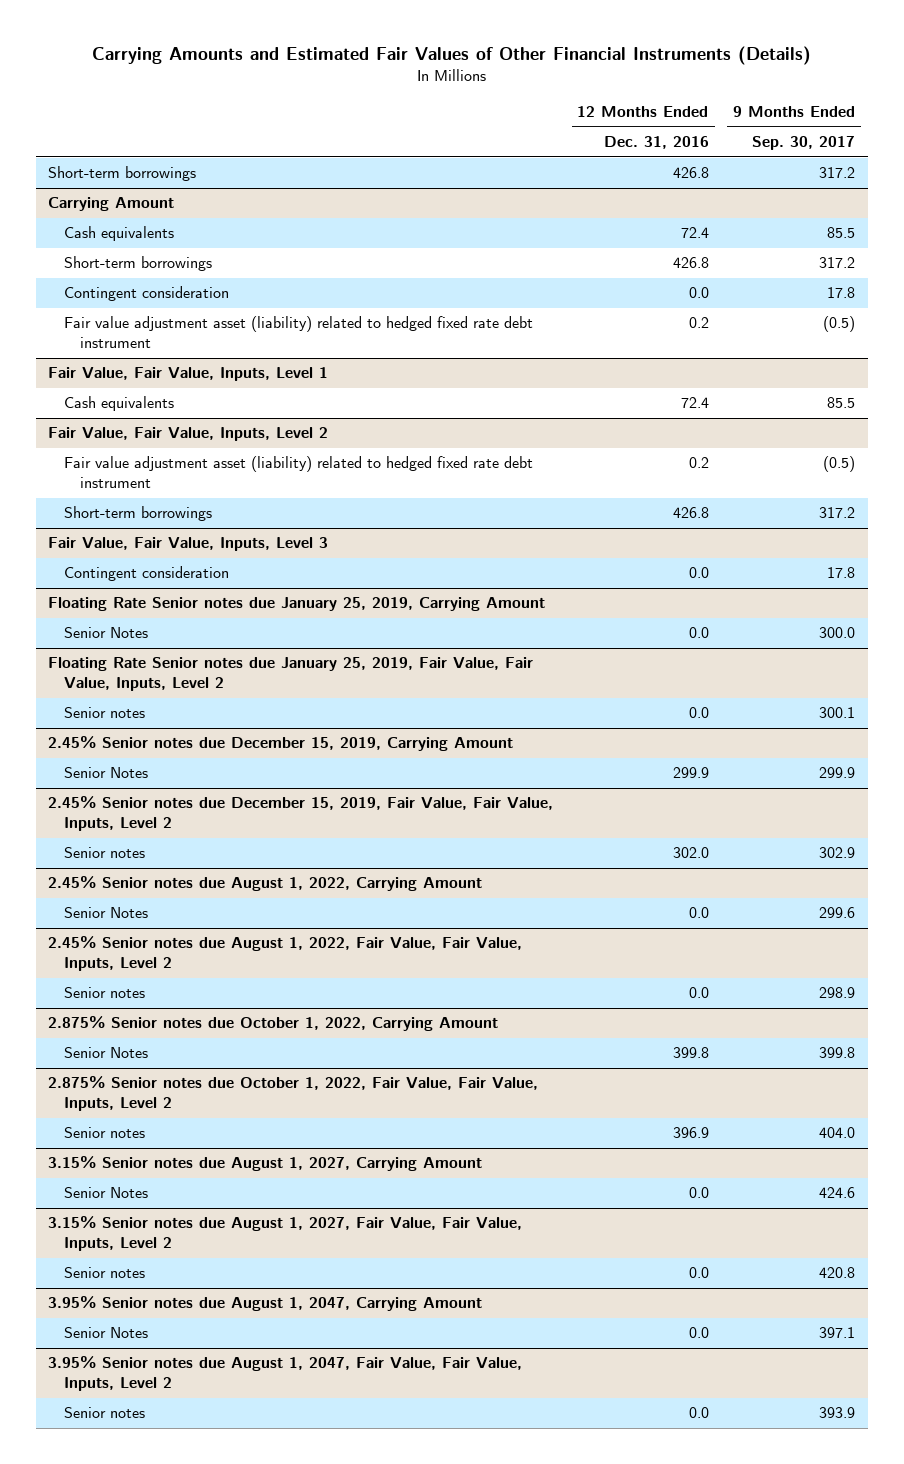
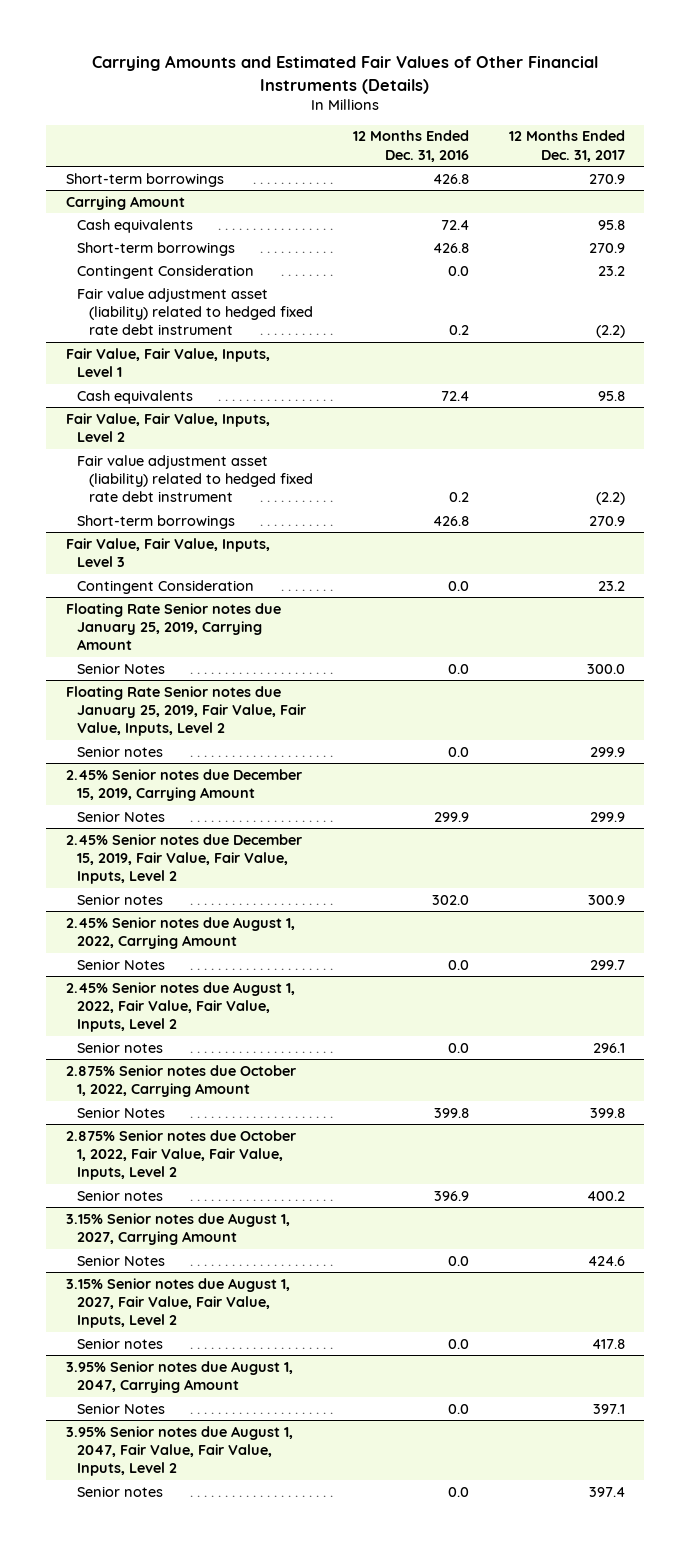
- | 12 Months Ended Dec. 31, 2016 | 9 Months Ended Sep. 30, 2017
+ | 12 Months Ended Dec. 31, 2016 | 12 Months Ended Dec. 31, 2017
@ Carrying Amount
- Contingent consideration | 0.0 | 17.8
+ Contingent Consideration | 0.0 | 23.2
@ Fair Value, Fair Value, Inputs, Level 3
- Contingent consideration | 0.0 | 17.8
+ Contingent Consideration | 0.0 | 23.2

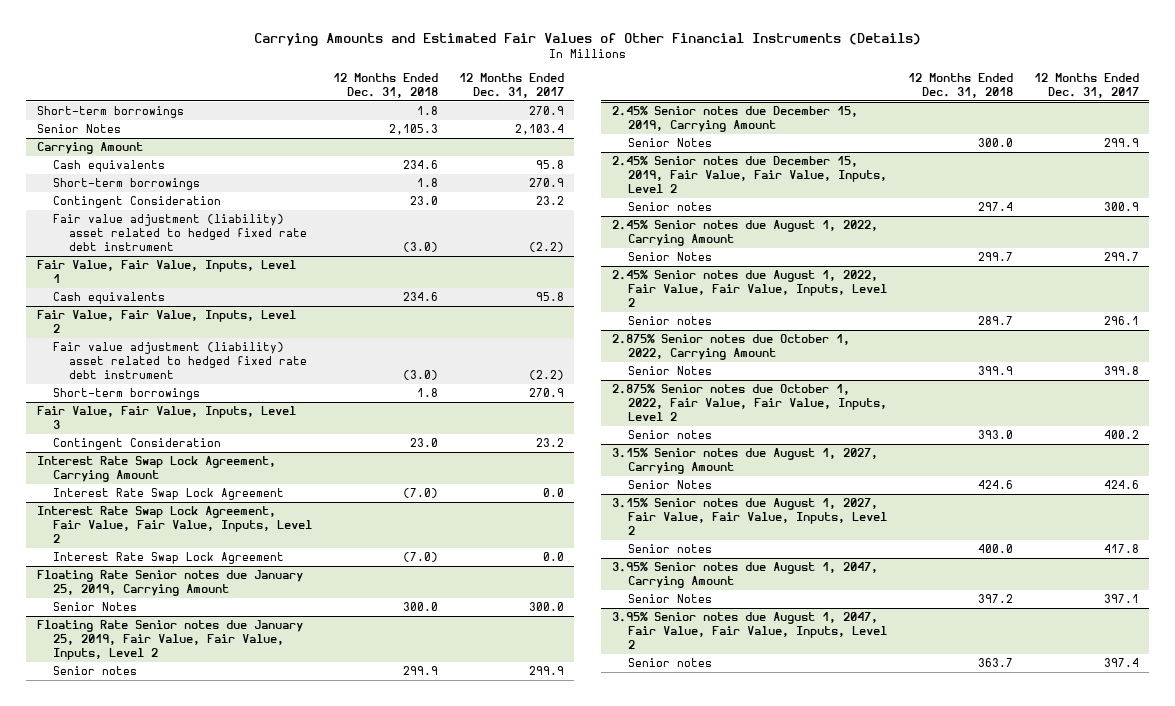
- | 12 Months Ended Dec. 31, 2016 | 12 Months Ended Dec. 31, 2017
+ | 12 Months Ended Dec. 31, 2018 | 12 Months Ended Dec. 31, 2017
+ Senior Notes | 2,105.3 | 2,103.4
@ Carrying Amount
- Fair value adjustment asset (liability) related to hedged fixed rate debt instrument | 0.2 | (2.2)
+ Fair value adjustment (liability) asset related to hedged fixed rate debt instrument | (3.0) | (2.2)
@ Fair Value, Fair Value, Inputs, Level 2
- Fair value adjustment asset (liability) related to hedged fixed rate debt instrument | 0.2 | (2.2)
+ Fair value adjustment (liability) asset related to hedged fixed rate debt instrument | (3.0) | (2.2)
+ Interest Rate Swap Lock Agreement, Carrying Amount
+ Interest Rate Swap Lock Agreement | (7.0) | 0.0
+ Interest Rate Swap Lock Agreement, Fair Value, Fair Value, Inputs, Level 2
+ Interest Rate Swap Lock Agreement | (7.0) | 0.0

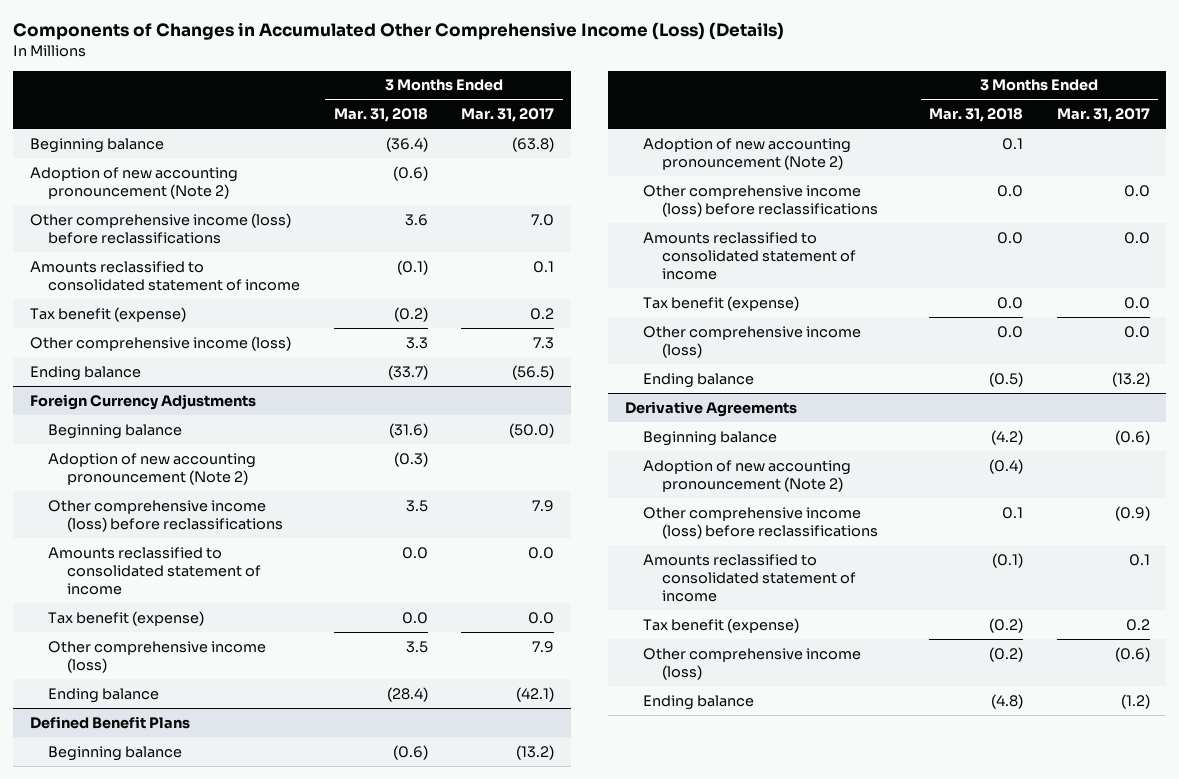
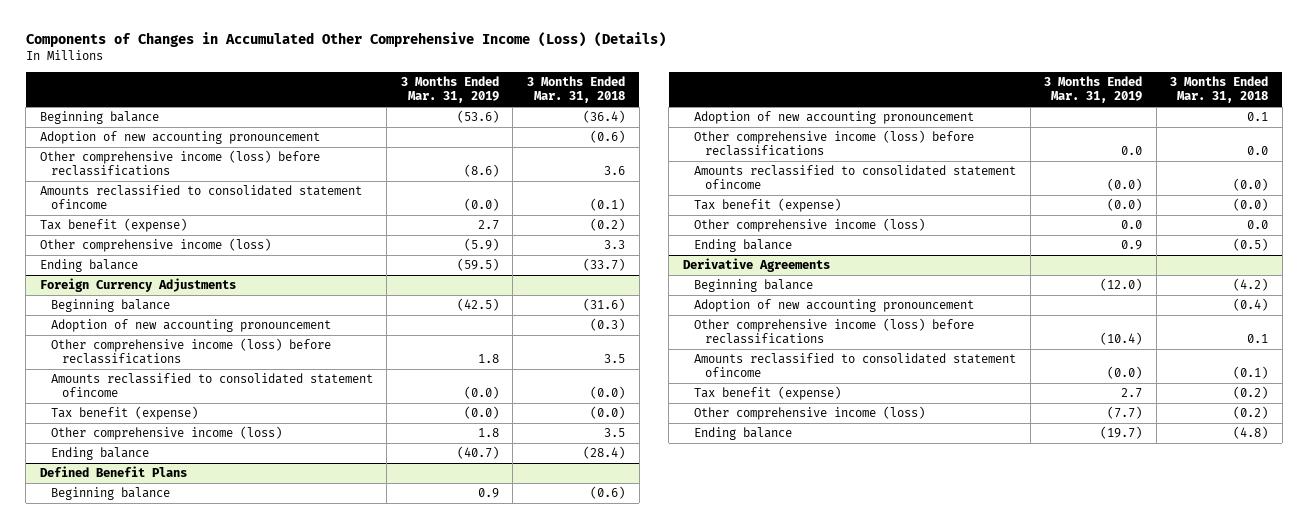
- | 3 Months Ended Mar. 31, 2018 | 3 Months Ended Mar. 31, 2017
+ | 3 Months Ended Mar. 31, 2019 | 3 Months Ended Mar. 31, 2018
- Adoption of new accounting pronouncement (Note 2) | (0.6) |
+ Adoption of new accounting pronouncement | | (0.6)
- Amounts reclassified to consolidated statement of income | (0.1) | 0.1
+ Amounts reclassified to consolidated statement ofincome | (0.0) | (0.1)
@ Foreign Currency Adjustments
- Adoption of new accounting pronouncement (Note 2) | (0.3) |
+ Adoption of new accounting pronouncement | | (0.3)
- Amounts reclassified to consolidated statement of income | 0.0 | 0.0
- Tax benefit (expense) | 0.0 | 0.0
+ Amounts reclassified to consolidated statement ofincome | (0.0) | (0.0)
+ Tax benefit (expense) | (0.0) | (0.0)
@ Defined Benefit Plans
- Adoption of new accounting pronouncement (Note 2) | 0.1 |
+ Adoption of new accounting pronouncement | | 0.1
- Amounts reclassified to consolidated statement of income | 0.0 | 0.0
- Tax benefit (expense) | 0.0 | 0.0
+ Amounts reclassified to consolidated statement ofincome | (0.0) | (0.0)
+ Tax benefit (expense) | (0.0) | (0.0)
@ Derivative Agreements
- Adoption of new accounting pronouncement (Note 2) | (0.4) |
+ Adoption of new accounting pronouncement | | (0.4)
- Amounts reclassified to consolidated statement of income | (0.1) | 0.1
+ Amounts reclassified to consolidated statement ofincome | (0.0) | (0.1)

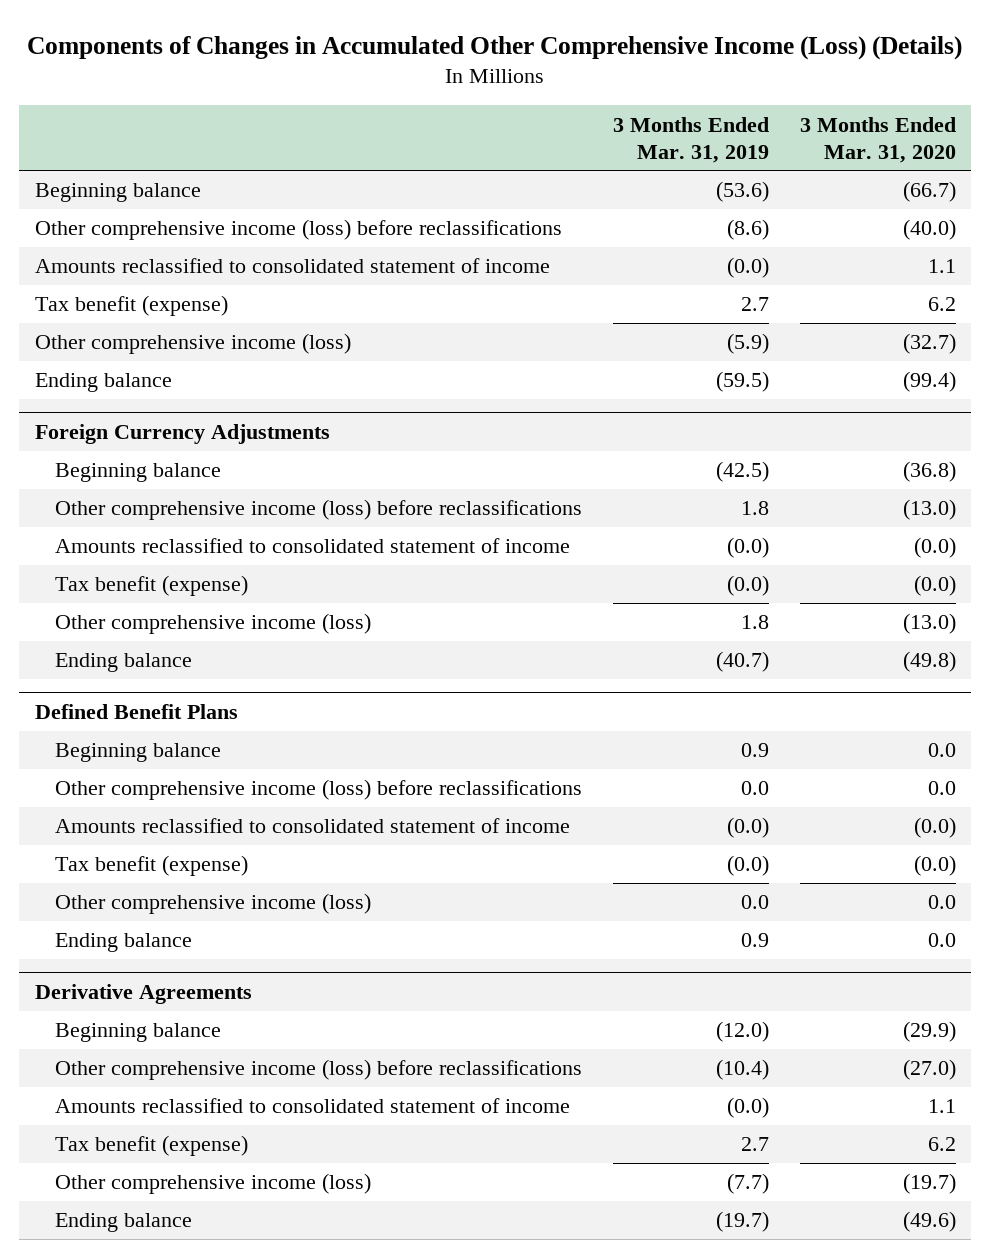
- | 3 Months Ended Mar. 31, 2019 | 3 Months Ended Mar. 31, 2018
+ | 3 Months Ended Mar. 31, 2019 | 3 Months Ended Mar. 31, 2020
- Adoption of new accounting pronouncement | | (0.6)
- Amounts reclassified to consolidated statement ofincome | (0.0) | (0.1)
+ Amounts reclassified to consolidated statement of income | (0.0) | 1.1
@ Foreign Currency Adjustments
- Adoption of new accounting pronouncement | | (0.3)
- Amounts reclassified to consolidated statement ofincome | (0.0) | (0.0)
+ Amounts reclassified to consolidated statement of income | (0.0) | (0.0)
@ Defined Benefit Plans
- Adoption of new accounting pronouncement | | 0.1
- Amounts reclassified to consolidated statement ofincome | (0.0) | (0.0)
+ Amounts reclassified to consolidated statement of income | (0.0) | (0.0)
@ Derivative Agreements
- Adoption of new accounting pronouncement | | (0.4)
- Amounts reclassified to consolidated statement ofincome | (0.0) | (0.1)
+ Amounts reclassified to consolidated statement of income | (0.0) | 1.1

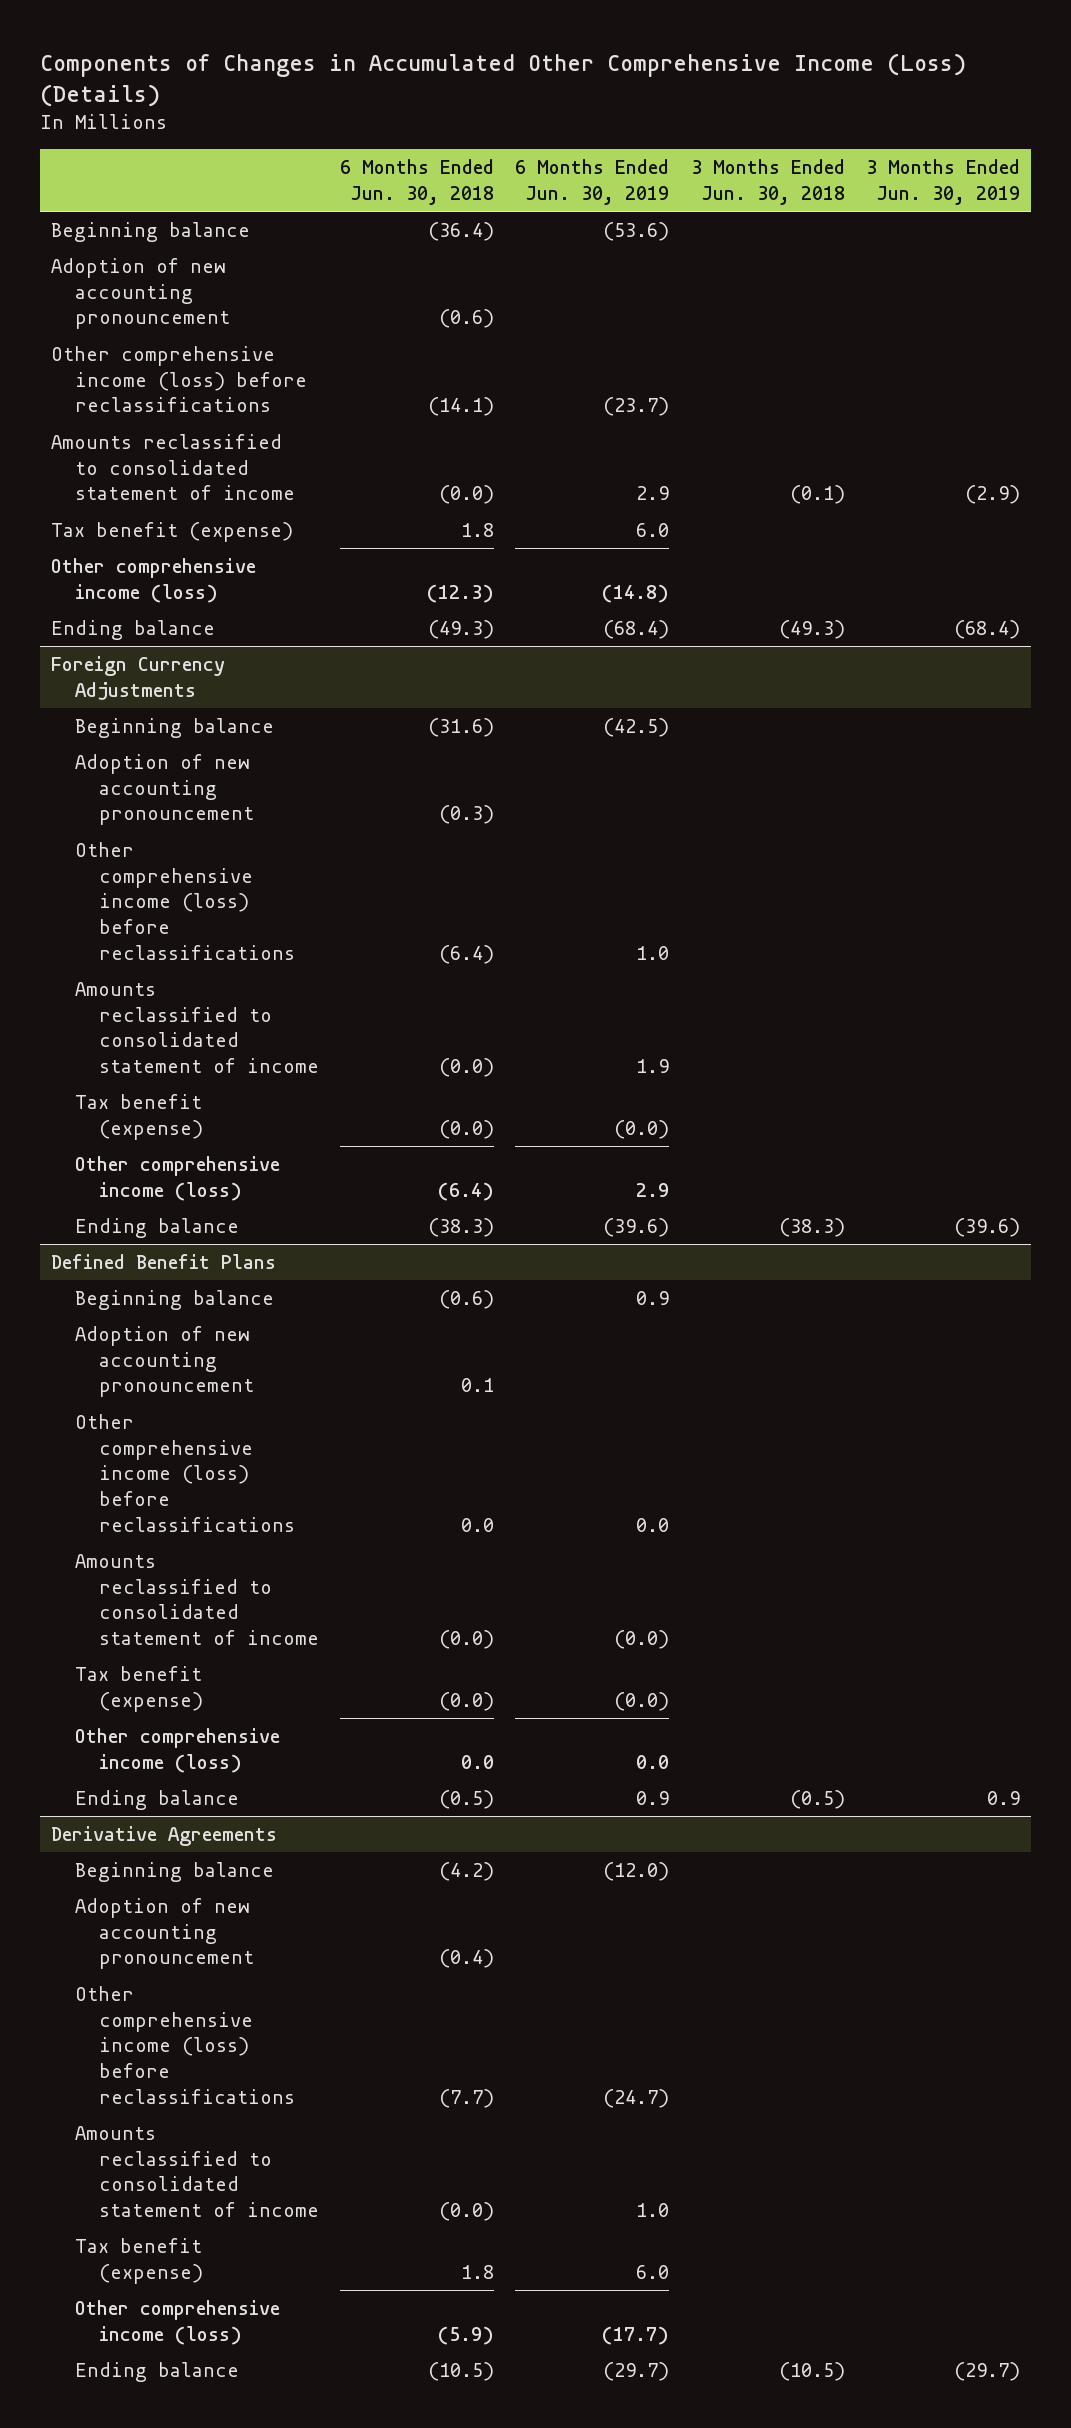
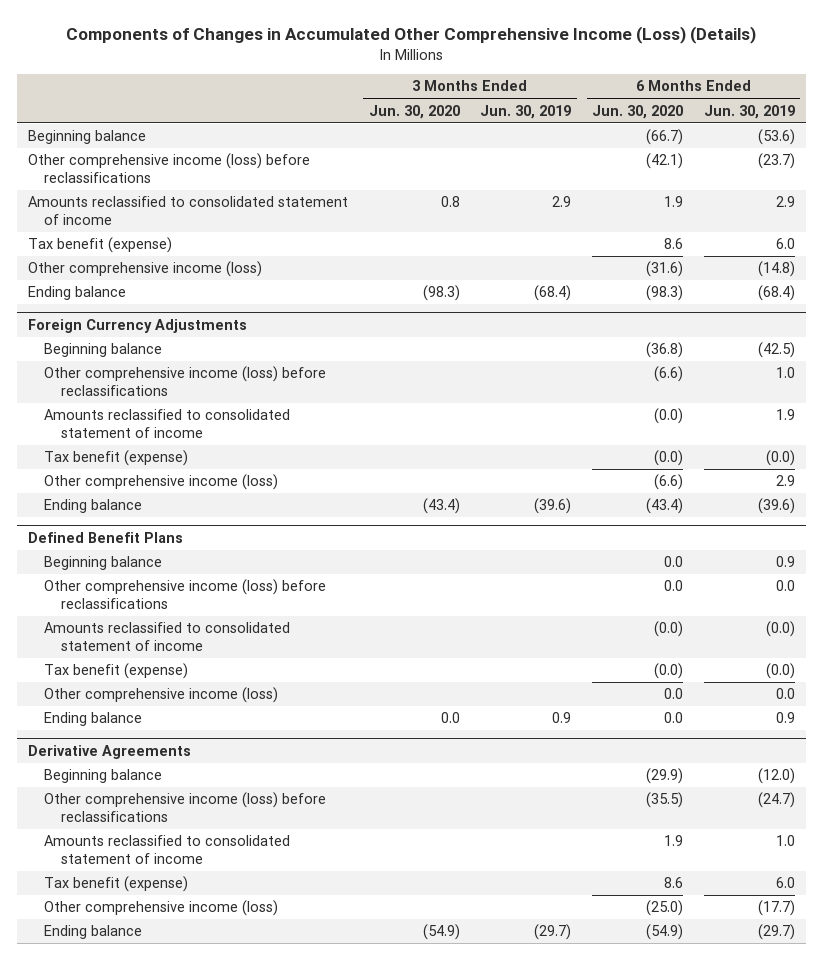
- | 6 Months Ended Jun. 30, 2018 | 6 Months Ended Jun. 30, 2019 | 3 Months Ended Jun. 30, 2018 | 3 Months Ended Jun. 30, 2019
+ | 3 Months Ended Jun. 30, 2020 | 3 Months Ended Jun. 30, 2019 | 6 Months Ended Jun. 30, 2020 | 6 Months Ended Jun. 30, 2019
- Adoption of new accounting pronouncement | (0.6) | | |
- Amounts reclassified to consolidated statement of income | (0.0) | 2.9 | (0.1) | (2.9)
+ Amounts reclassified to consolidated statement of income | 0.8 | 2.9 | 1.9 | 2.9
@ Foreign Currency Adjustments
- Adoption of new accounting pronouncement | (0.3) | | |
@ Defined Benefit Plans
- Adoption of new accounting pronouncement | 0.1 | | |
@ Derivative Agreements
- Adoption of new accounting pronouncement | (0.4) | | |

